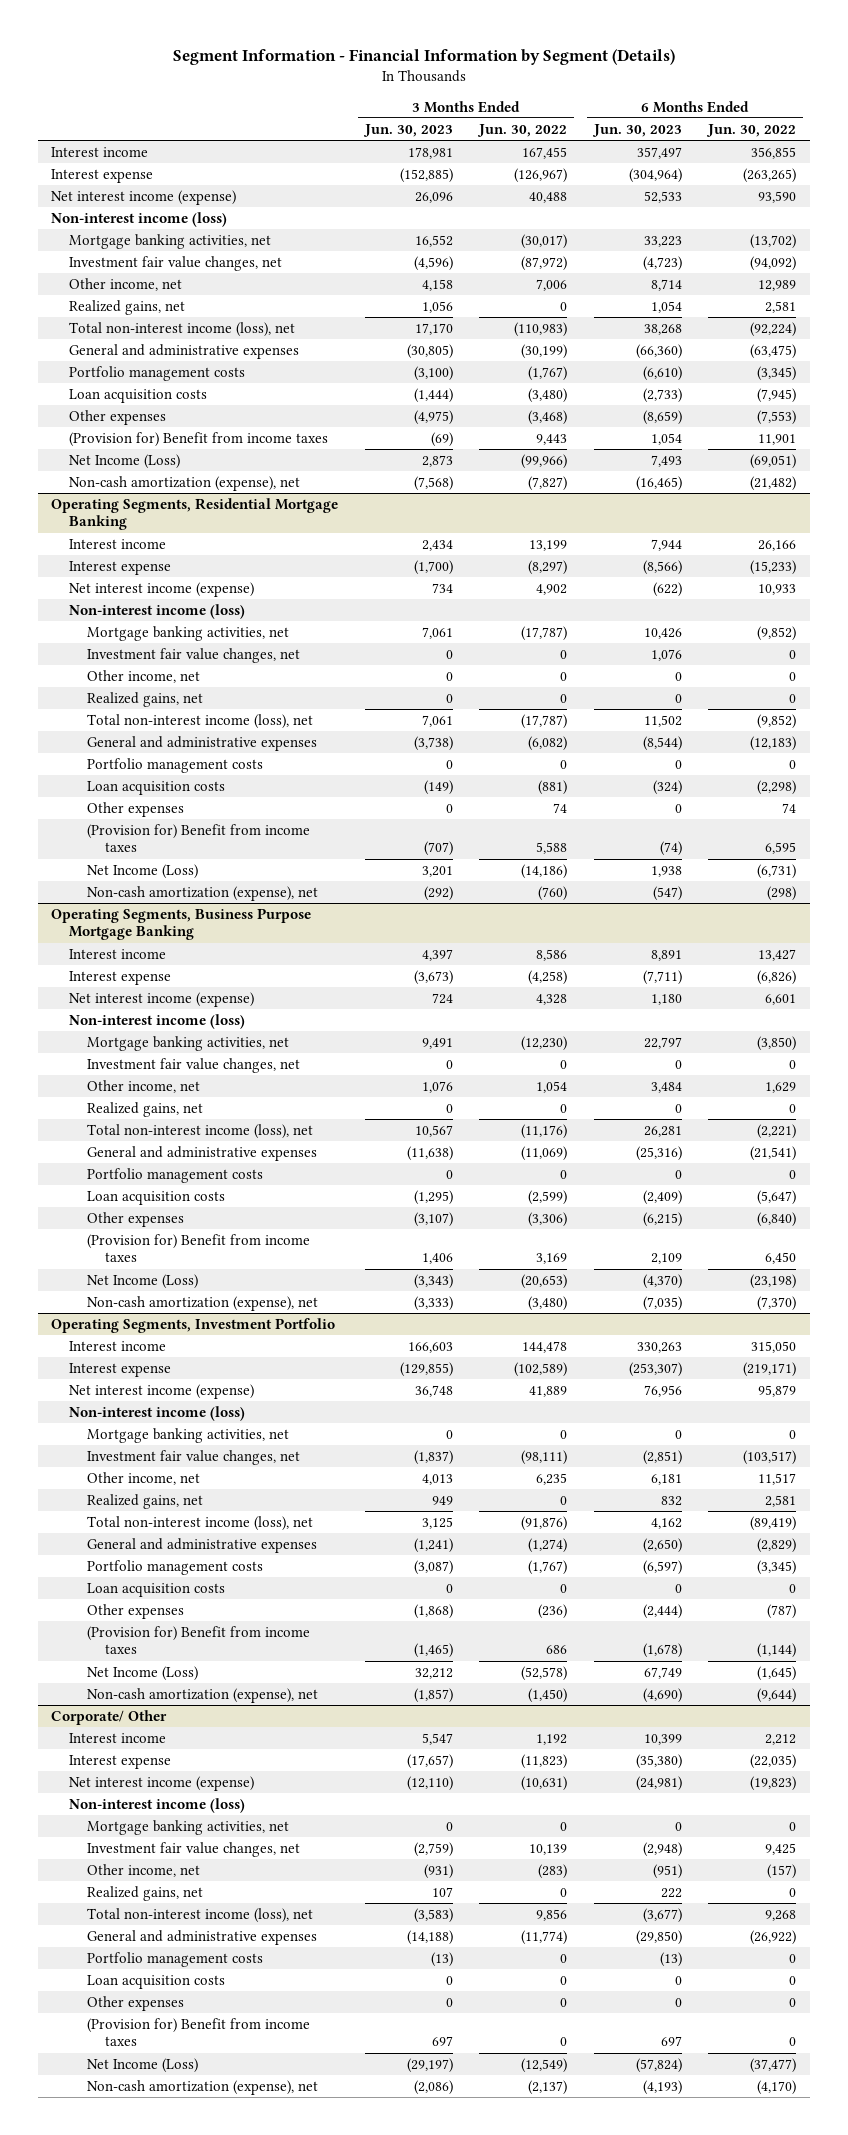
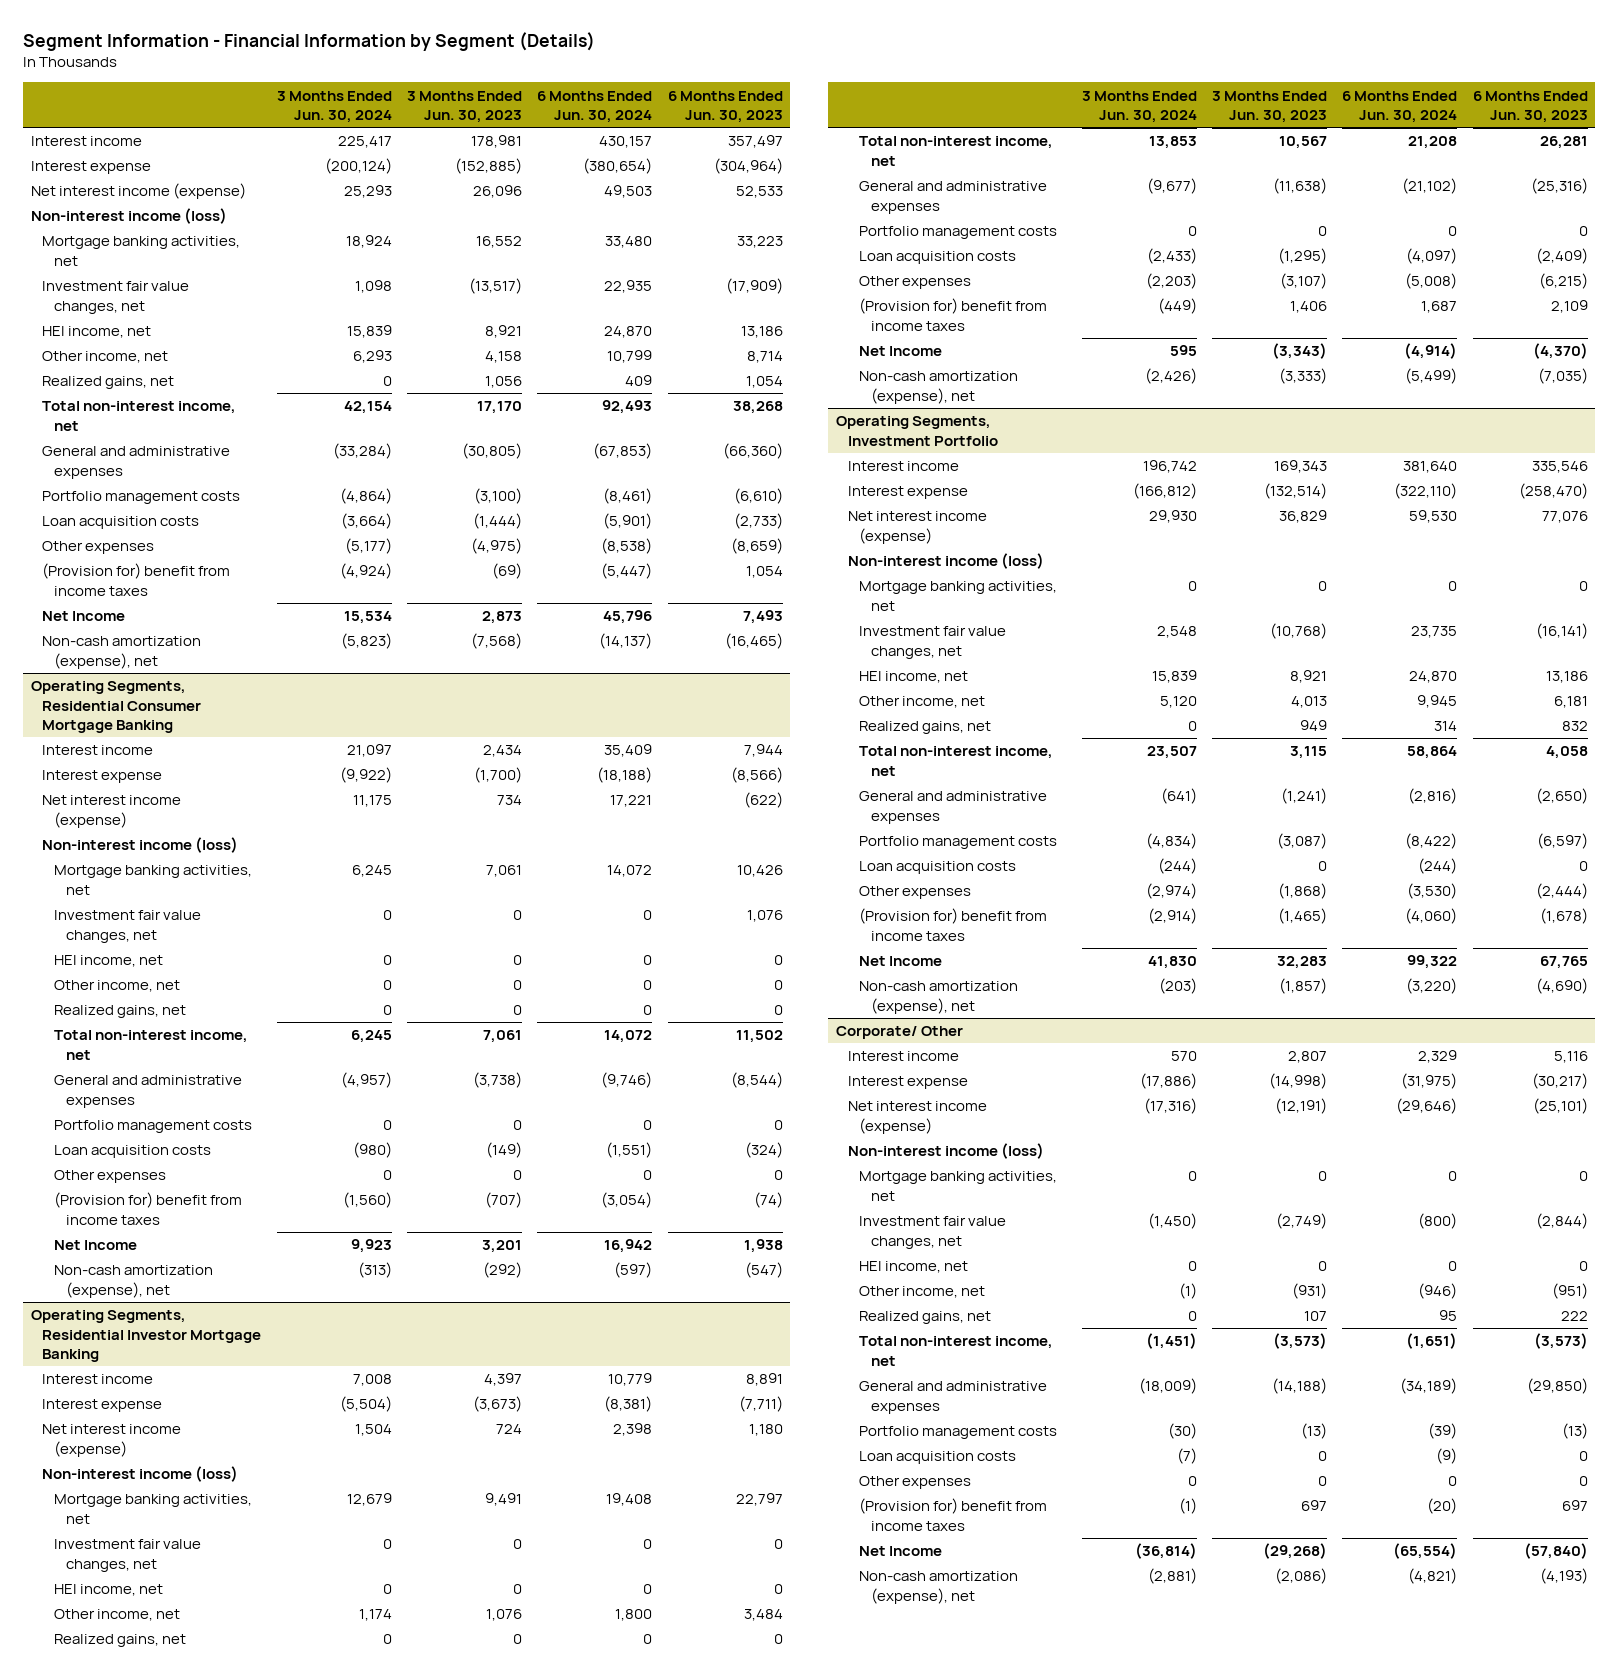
- | 3 Months Ended Jun. 30, 2023 | 3 Months Ended Jun. 30, 2022 | 6 Months Ended Jun. 30, 2023 | 6 Months Ended Jun. 30, 2022
+ | 3 Months Ended Jun. 30, 2024 | 3 Months Ended Jun. 30, 2023 | 6 Months Ended Jun. 30, 2024 | 6 Months Ended Jun. 30, 2023
- Investment fair value changes, net | (4,596) | (87,972) | (4,723) | (94,092)
+ Investment fair value changes, net | 1,098 | (13,517) | 22,935 | (17,909)
+ HEI income, net | 15,839 | 8,921 | 24,870 | 13,186
- Total non-interest income (loss), net | 17,170 | (110,983) | 38,268 | (92,224)
+ Total non-interest income, net | 42,154 | 17,170 | 92,493 | 38,268
- (Provision for) Benefit from income taxes | (69) | 9,443 | 1,054 | 11,901
- Net Income (Loss) | 2,873 | (99,966) | 7,493 | (69,051)
+ (Provision for) benefit from income taxes | (4,924) | (69) | (5,447) | 1,054
+ Net Income | 15,534 | 2,873 | 45,796 | 7,493
- Operating Segments, Residential Mortgage Banking
+ Operating Segments, Residential Consumer Mortgage Banking
+ HEI income, net | 0 | 0 | 0 | 0
- Total non-interest income (loss), net | 7,061 | (17,787) | 11,502 | (9,852)
+ Total non-interest income, net | 6,245 | 7,061 | 14,072 | 11,502
- (Provision for) Benefit from income taxes | (707) | 5,588 | (74) | 6,595
- Net Income (Loss) | 3,201 | (14,186) | 1,938 | (6,731)
+ (Provision for) benefit from income taxes | (1,560) | (707) | (3,054) | (74)
+ Net Income | 9,923 | 3,201 | 16,942 | 1,938
- Operating Segments, Business Purpose Mortgage Banking
+ Operating Segments, Residential Investor Mortgage Banking
+ HEI income, net | 0 | 0 | 0 | 0
- Total non-interest income (loss), net | 10,567 | (11,176) | 26,281 | (2,221)
+ Total non-interest income, net | 13,853 | 10,567 | 21,208 | 26,281
- (Provision for) Benefit from income taxes | 1,406 | 3,169 | 2,109 | 6,450
- Net Income (Loss) | (3,343) | (20,653) | (4,370) | (23,198)
+ (Provision for) benefit from income taxes | (449) | 1,406 | 1,687 | 2,109
+ Net Income | 595 | (3,343) | (4,914) | (4,370)
@ Operating Segments, Investment Portfolio
- Interest income | 166,603 | 144,478 | 330,263 | 315,050
- Interest expense | (129,855) | (102,589) | (253,307) | (219,171)
- Net interest income (expense) | 36,748 | 41,889 | 76,956 | 95,879
+ Interest income | 196,742 | 169,343 | 381,640 | 335,546
+ Interest expense | (166,812) | (132,514) | (322,110) | (258,470)
+ Net interest income (expense) | 29,930 | 36,829 | 59,530 | 77,076
- Investment fair value changes, net | (1,837) | (98,111) | (2,851) | (103,517)
+ Investment fair value changes, net | 2,548 | (10,768) | 23,735 | (16,141)
+ HEI income, net | 15,839 | 8,921 | 24,870 | 13,186
- Total non-interest income (loss), net | 3,125 | (91,876) | 4,162 | (89,419)
+ Total non-interest income, net | 23,507 | 3,115 | 58,864 | 4,058
- (Provision for) Benefit from income taxes | (1,465) | 686 | (1,678) | (1,144)
- Net Income (Loss) | 32,212 | (52,578) | 67,749 | (1,645)
+ (Provision for) benefit from income taxes | (2,914) | (1,465) | (4,060) | (1,678)
+ Net Income | 41,830 | 32,283 | 99,322 | 67,765
@ Corporate/ Other
- Interest income | 5,547 | 1,192 | 10,399 | 2,212
- Interest expense | (17,657) | (11,823) | (35,380) | (22,035)
- Net interest income (expense) | (12,110) | (10,631) | (24,981) | (19,823)
+ Interest income | 570 | 2,807 | 2,329 | 5,116
+ Interest expense | (17,886) | (14,998) | (31,975) | (30,217)
+ Net interest income (expense) | (17,316) | (12,191) | (29,646) | (25,101)
- Investment fair value changes, net | (2,759) | 10,139 | (2,948) | 9,425
+ Investment fair value changes, net | (1,450) | (2,749) | (800) | (2,844)
+ HEI income, net | 0 | 0 | 0 | 0
- Total non-interest income (loss), net | (3,583) | 9,856 | (3,677) | 9,268
+ Total non-interest income, net | (1,451) | (3,573) | (1,651) | (3,573)
- (Provision for) Benefit from income taxes | 697 | 0 | 697 | 0
- Net Income (Loss) | (29,197) | (12,549) | (57,824) | (37,477)
+ (Provision for) benefit from income taxes | (1) | 697 | (20) | 697
+ Net Income | (36,814) | (29,268) | (65,554) | (57,840)

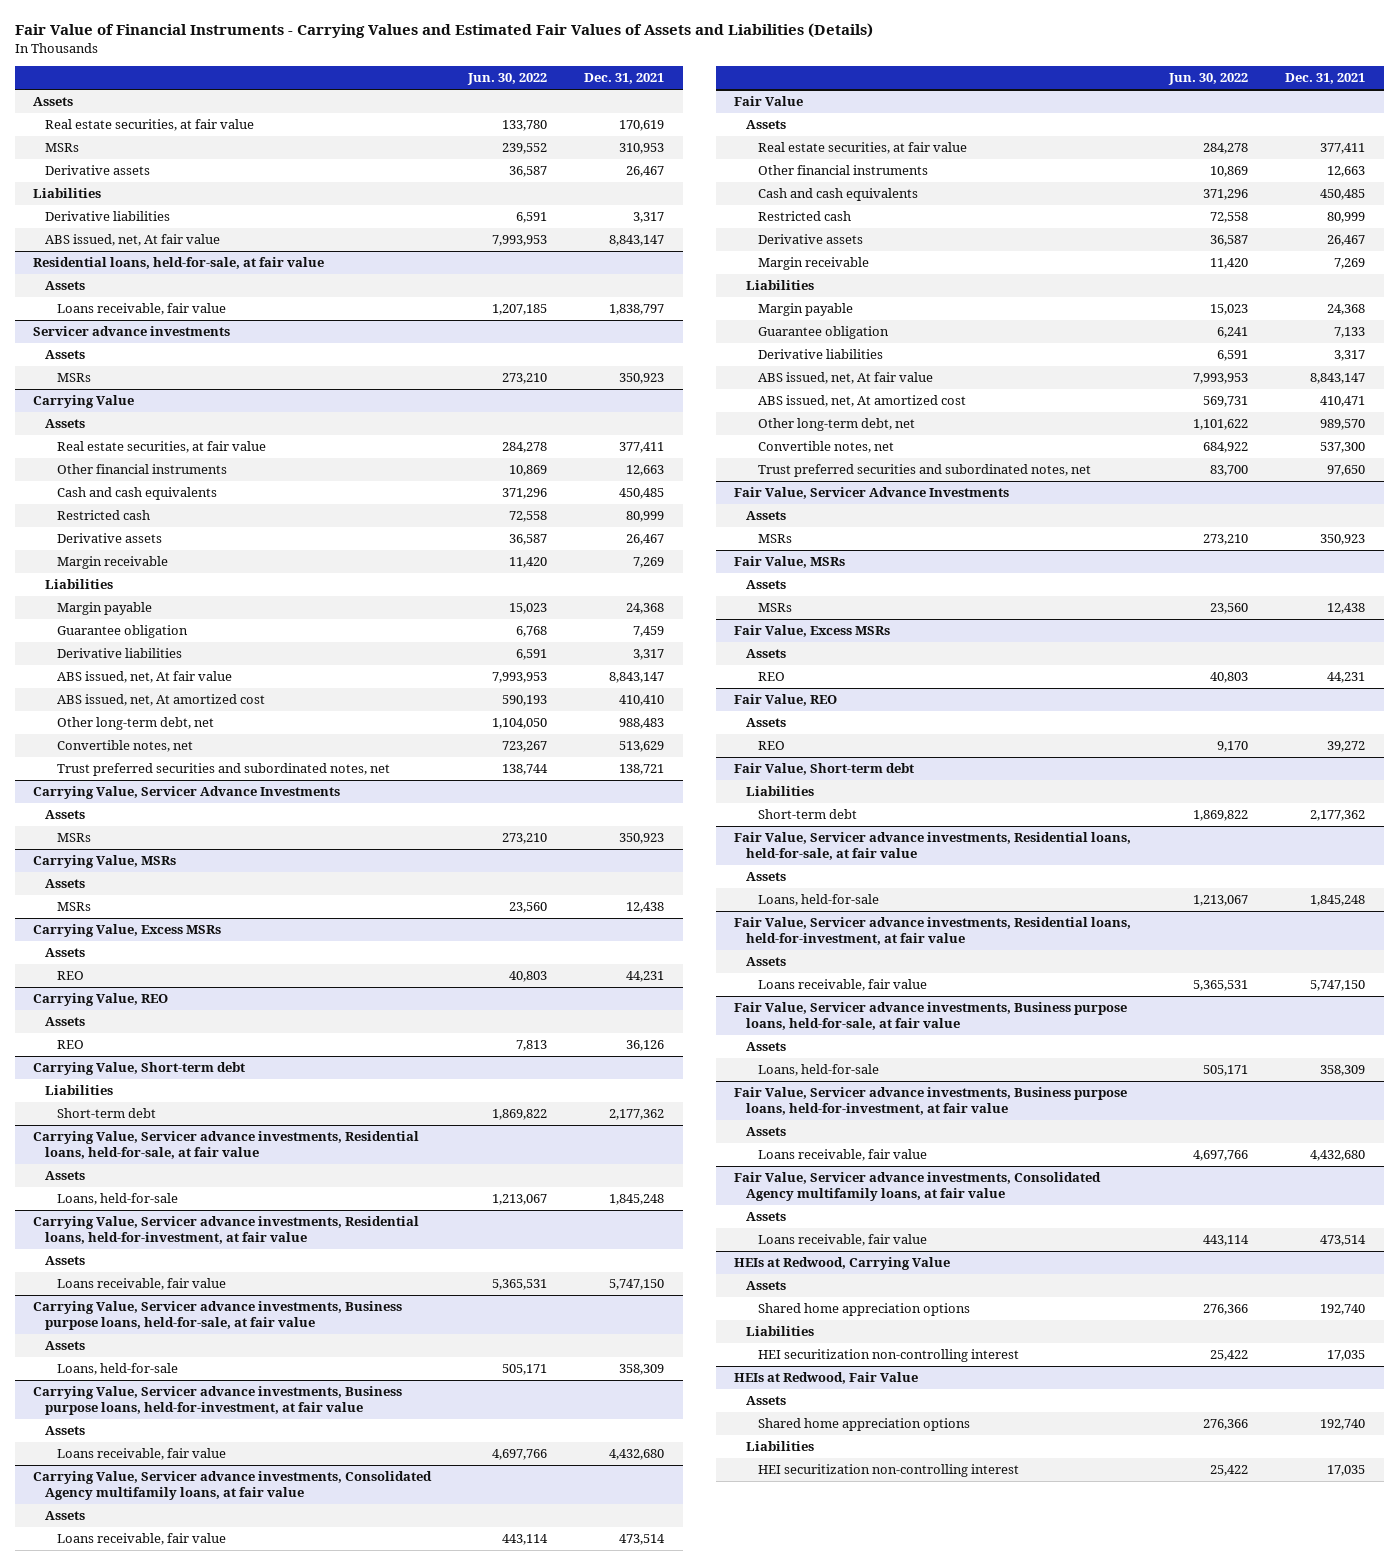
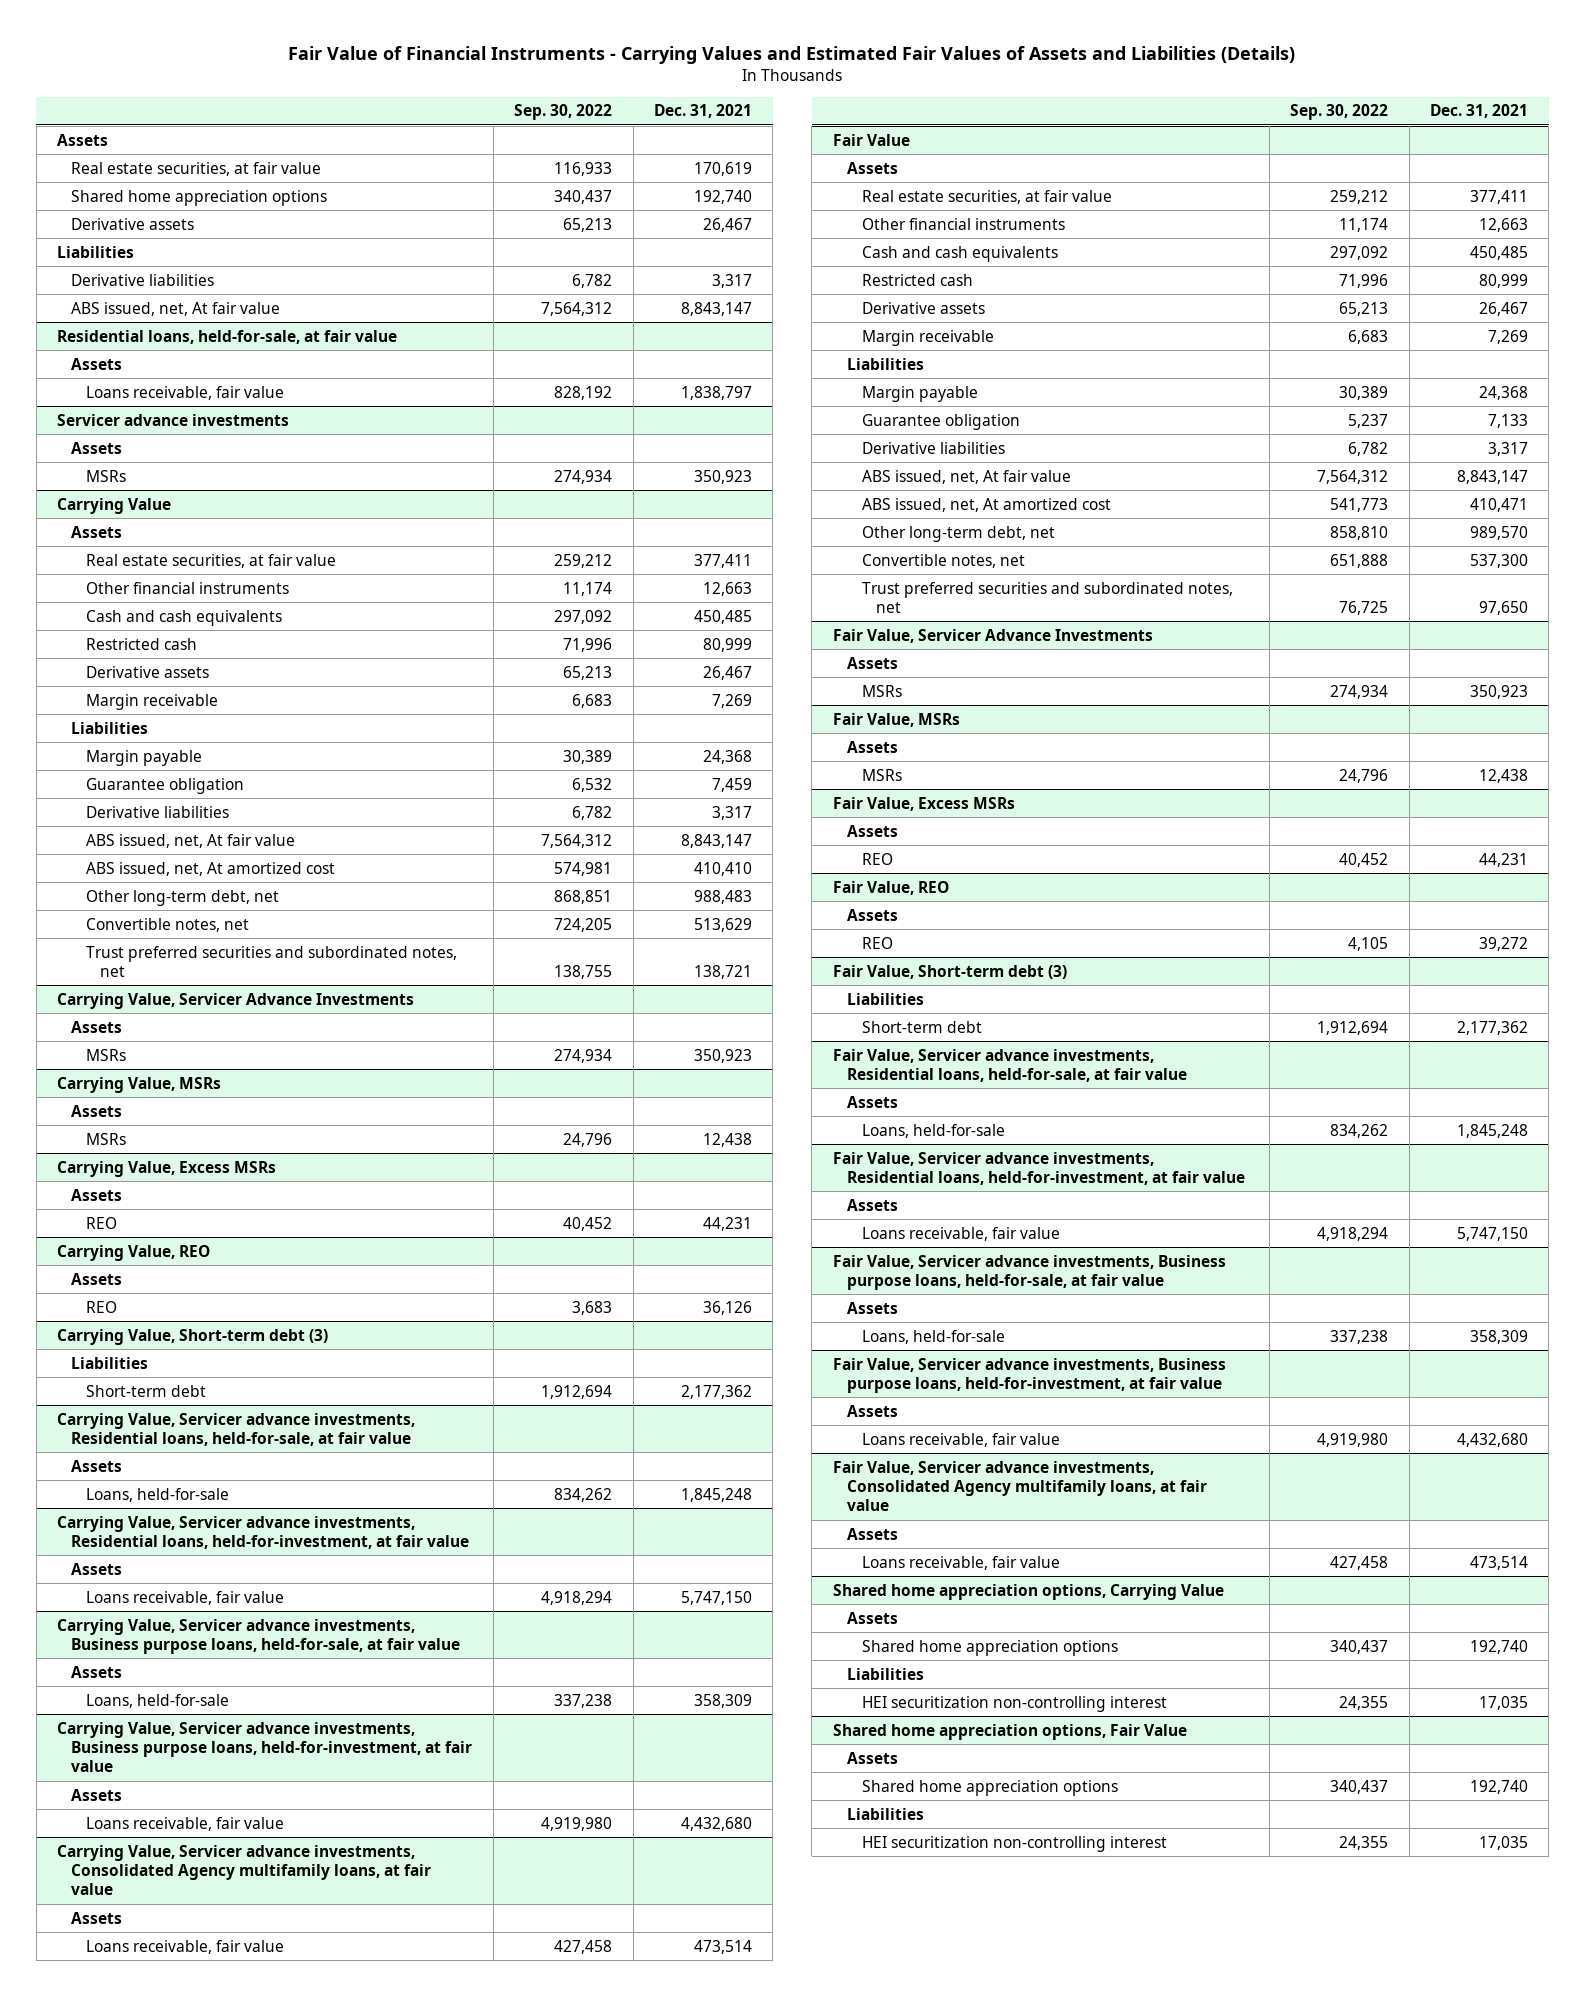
- | Jun. 30, 2022 | Dec. 31, 2021
+ | Sep. 30, 2022 | Dec. 31, 2021
- MSRs | 239,552 | 310,953
+ Shared home appreciation options | 340,437 | 192,740
- Carrying Value, Short-term debt
+ Carrying Value, Short-term debt (3)
- Fair Value, Short-term debt
+ Fair Value, Short-term debt (3)
- HEIs at Redwood, Carrying Value
+ Shared home appreciation options, Carrying Value
- HEIs at Redwood, Fair Value
+ Shared home appreciation options, Fair Value

